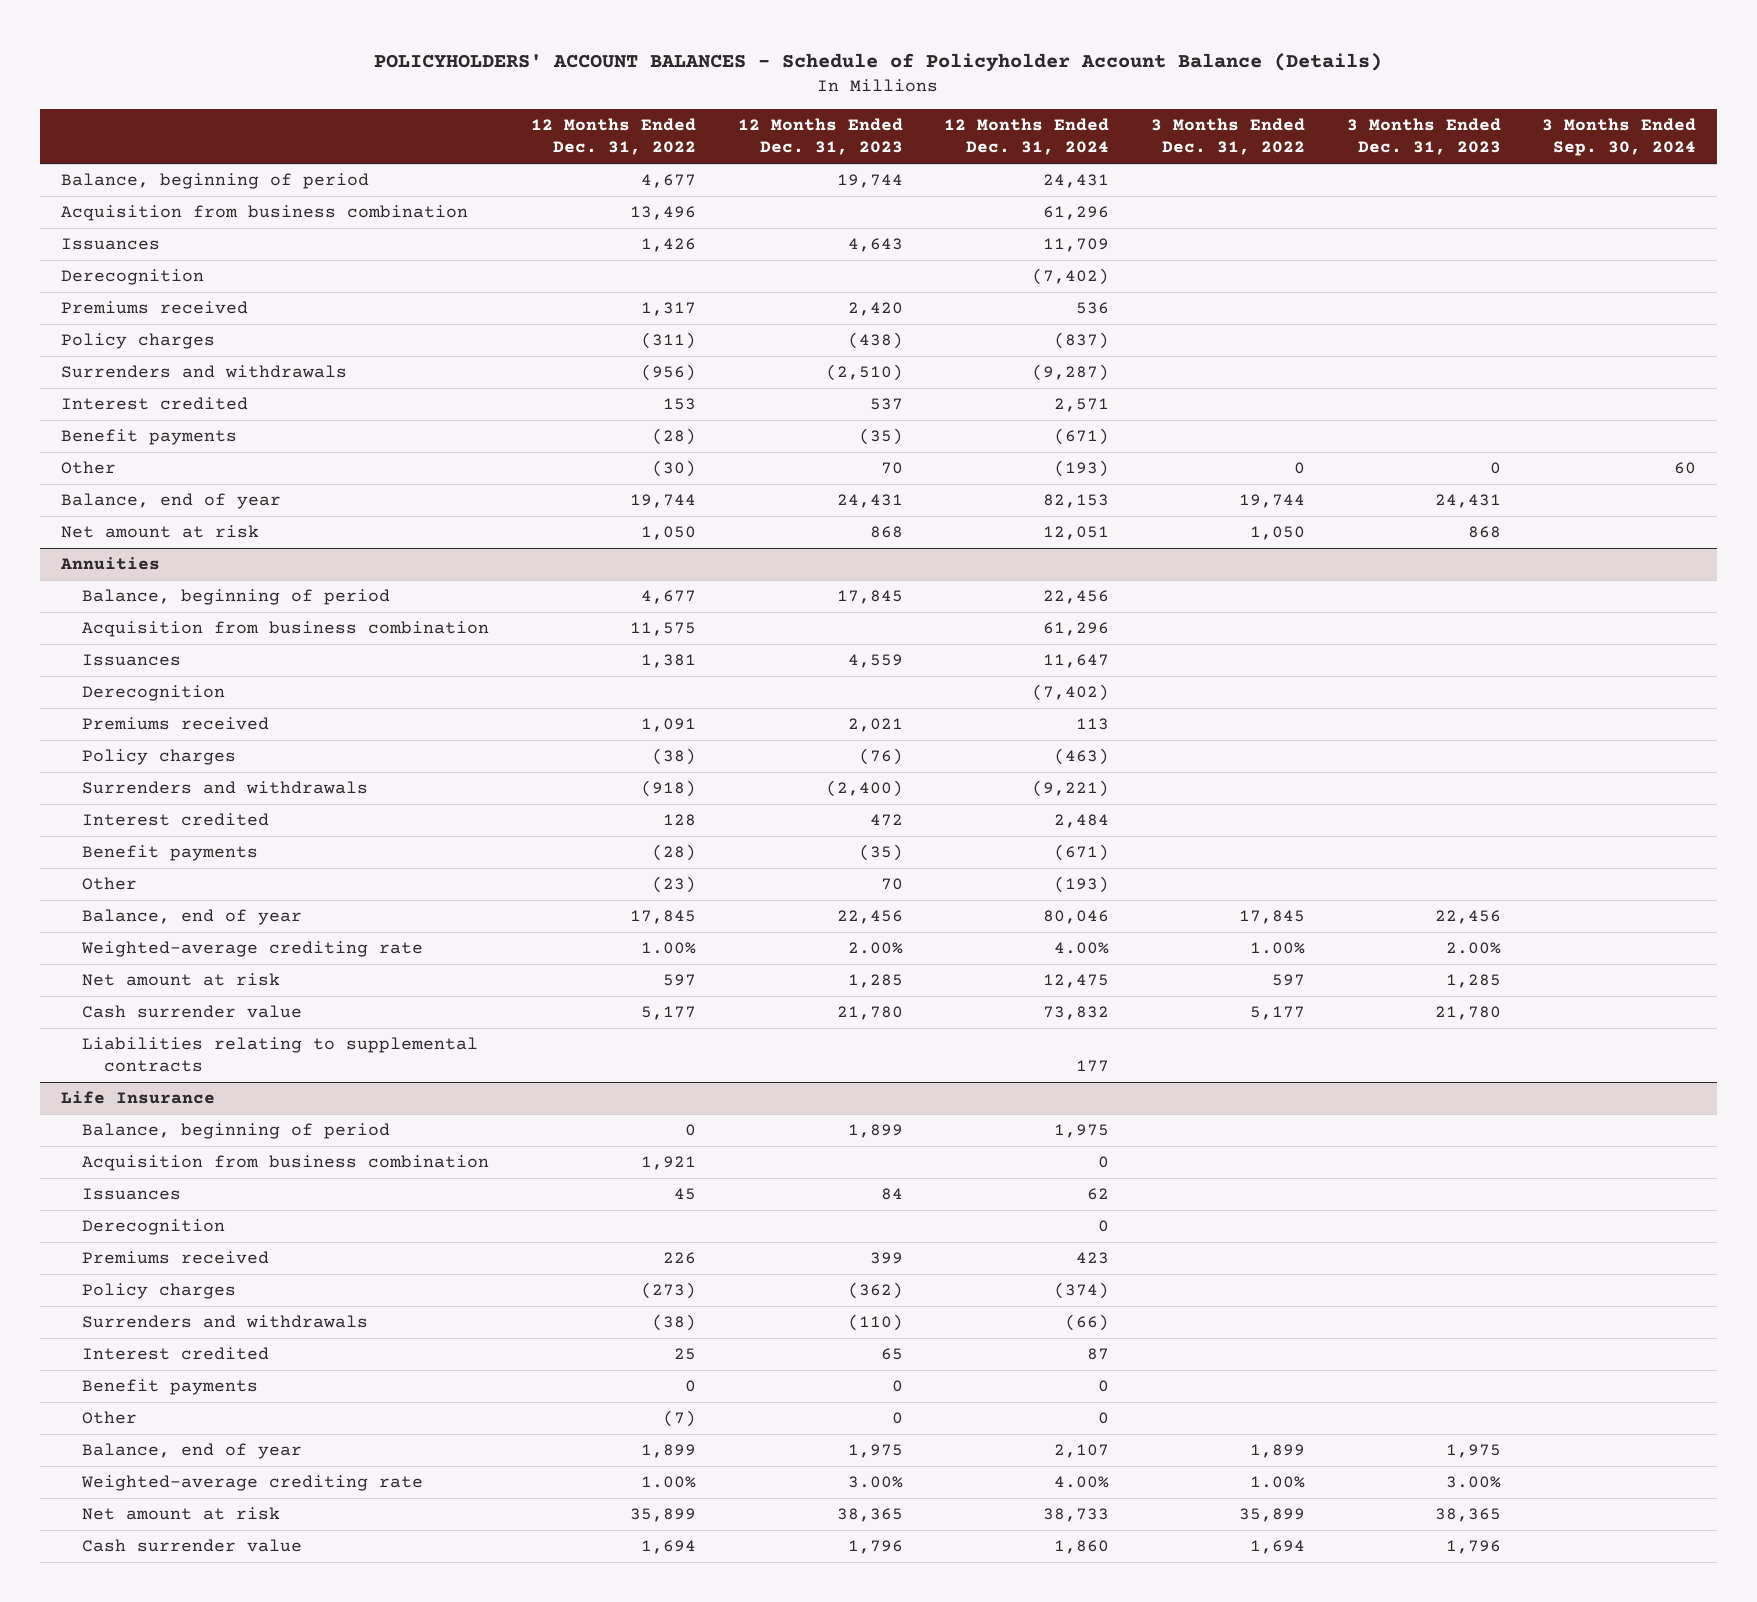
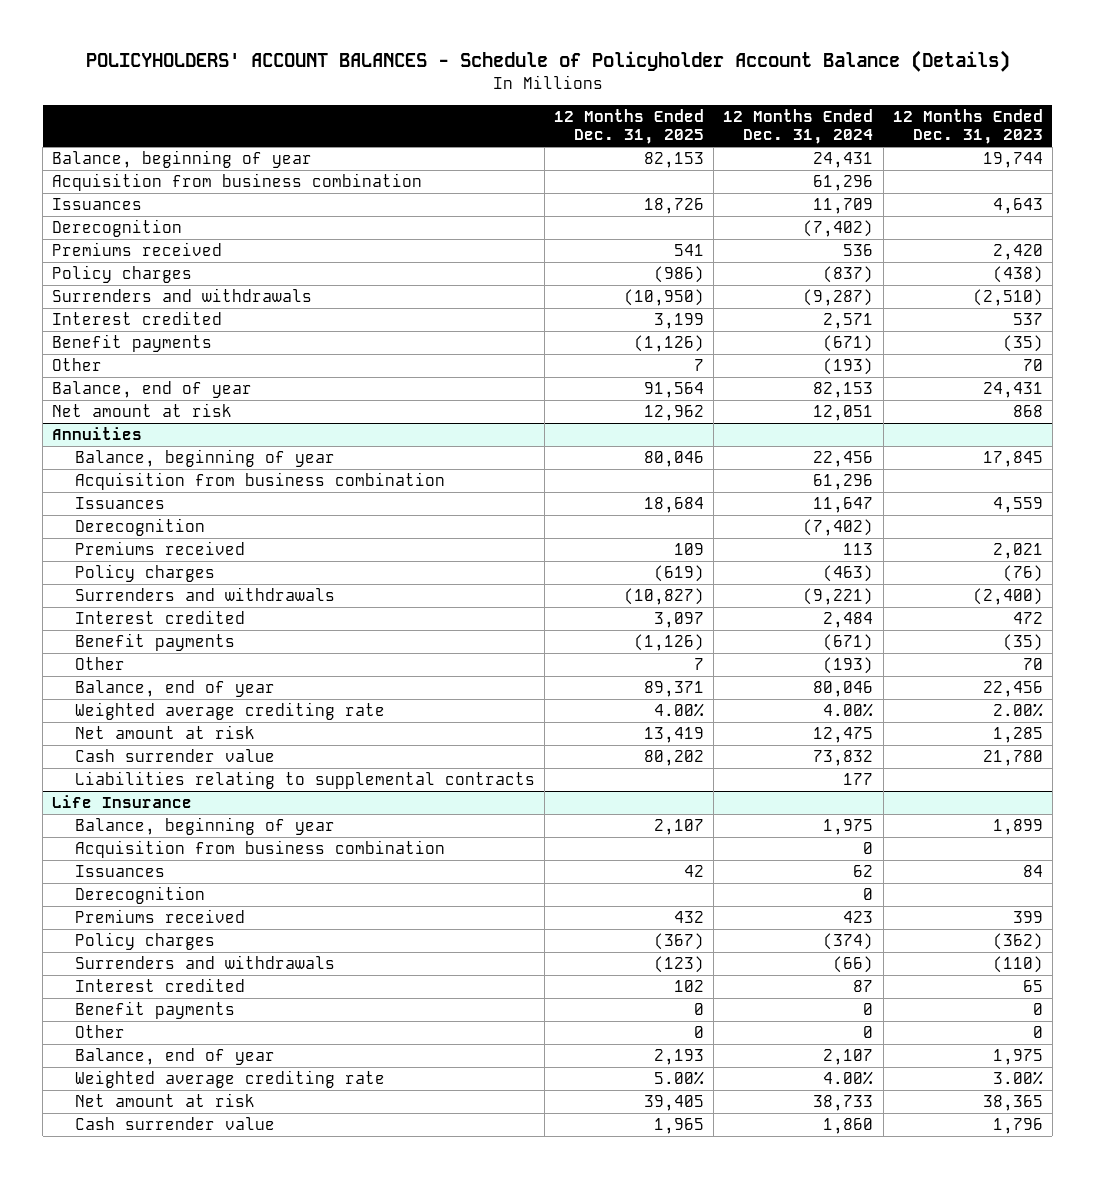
- | 12 Months Ended Dec. 31, 2022 | 12 Months Ended Dec. 31, 2023 | 12 Months Ended Dec. 31, 2024 | 3 Months Ended Dec. 31, 2022 | 3 Months Ended Dec. 31, 2023 | 3 Months Ended Sep. 30, 2024
+ | 12 Months Ended Dec. 31, 2025 | 12 Months Ended Dec. 31, 2024 | 12 Months Ended Dec. 31, 2023
- Balance, beginning of period | 4,677 | 19,744 | 24,431 | | |
+ Balance, beginning of year | 82,153 | 24,431 | 19,744
@ Annuities
- Balance, beginning of period | 4,677 | 17,845 | 22,456 | | |
+ Balance, beginning of year | 80,046 | 22,456 | 17,845
- Weighted-average crediting rate | 1.00% | 2.00% | 4.00% | 1.00% | 2.00% |
+ Weighted average crediting rate | 4.00% | 4.00% | 2.00%
@ Life Insurance
- Balance, beginning of period | 0 | 1,899 | 1,975 | | |
+ Balance, beginning of year | 2,107 | 1,975 | 1,899
- Weighted-average crediting rate | 1.00% | 3.00% | 4.00% | 1.00% | 3.00% |
+ Weighted average crediting rate | 5.00% | 4.00% | 3.00%

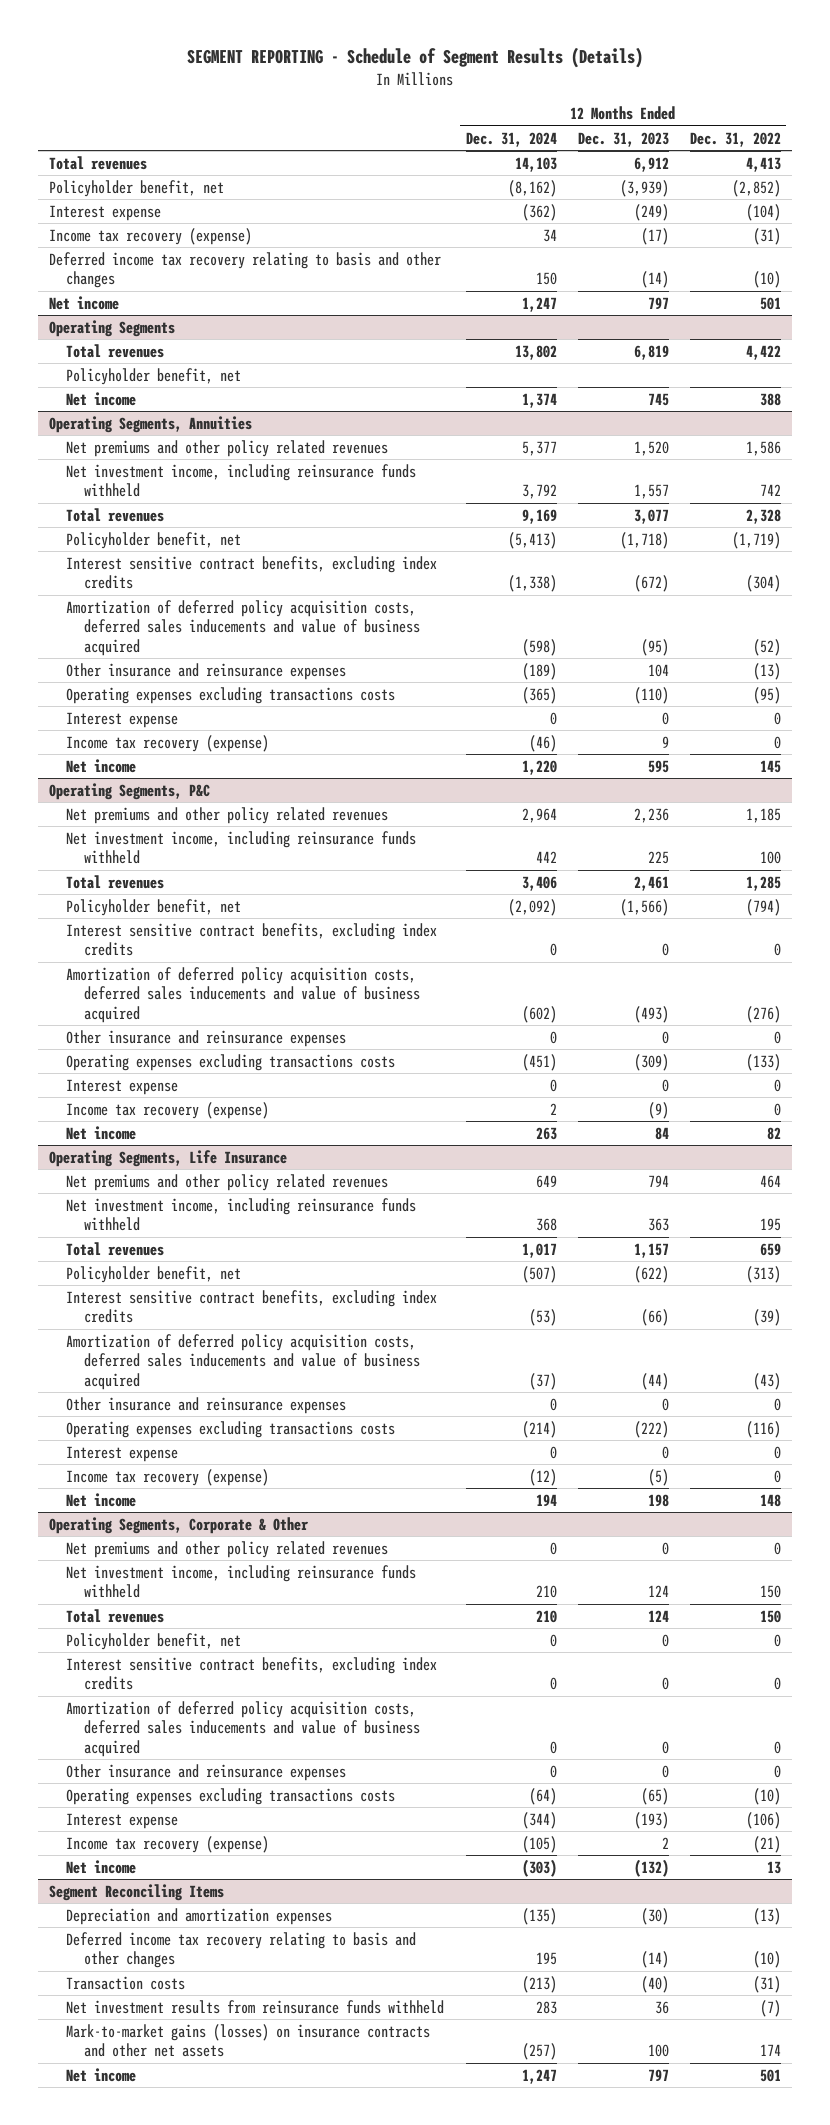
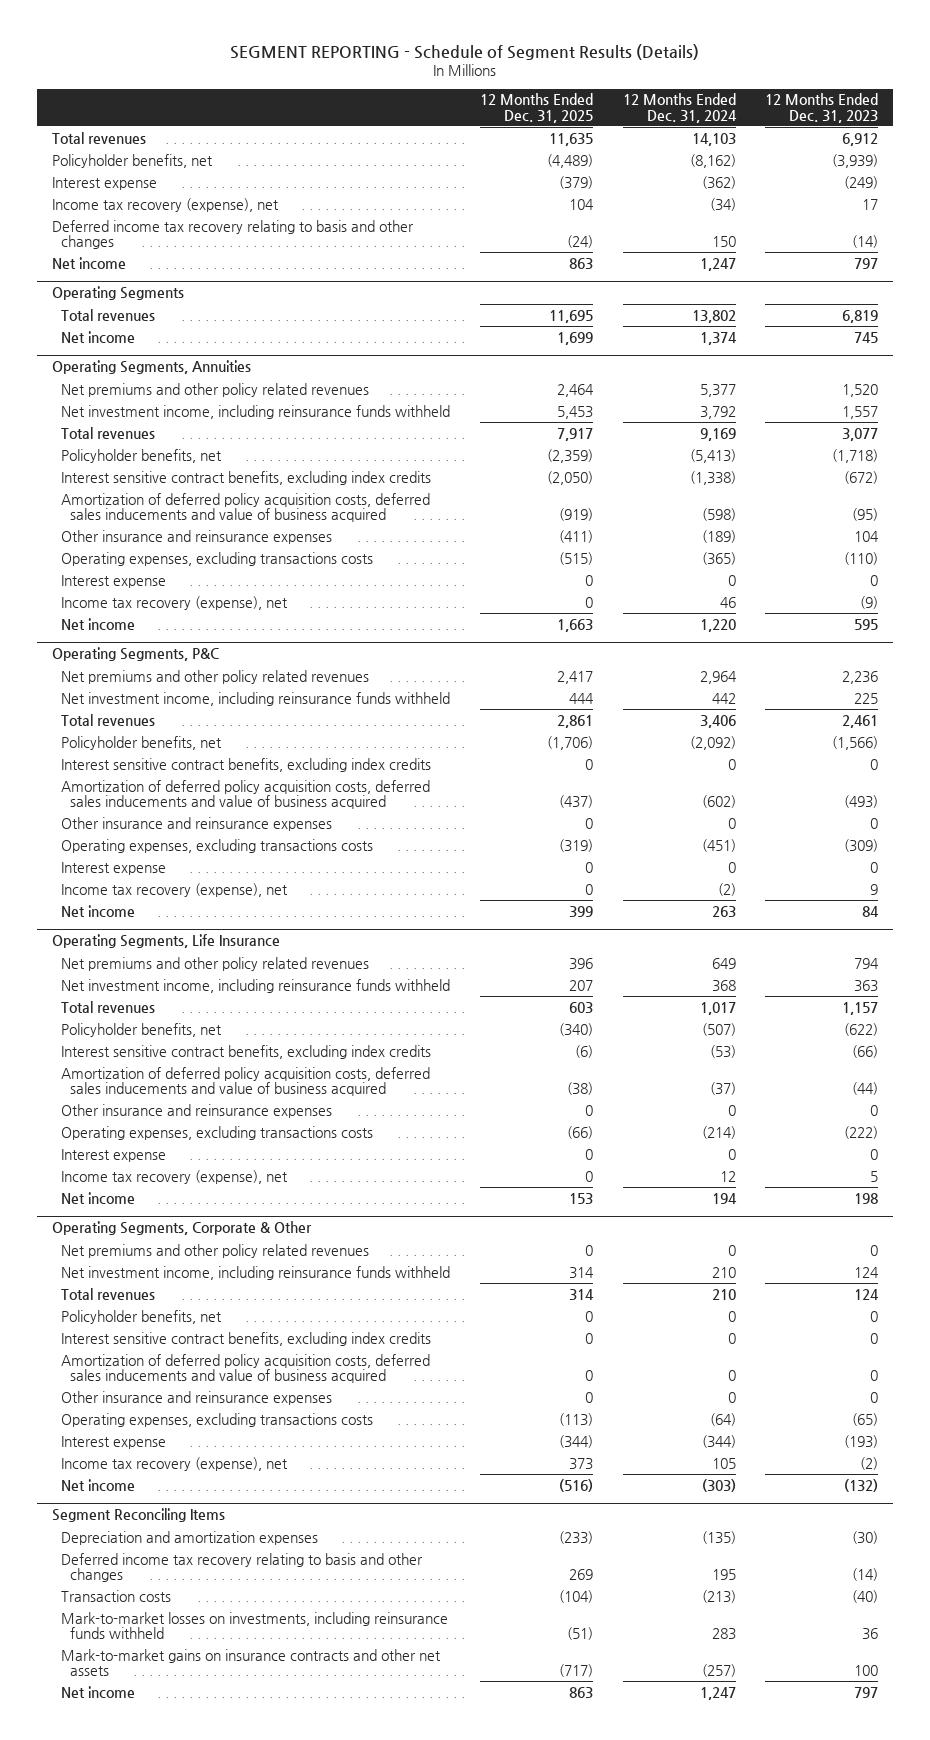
- | 12 Months Ended Dec. 31, 2024 | 12 Months Ended Dec. 31, 2023 | 12 Months Ended Dec. 31, 2022
+ | 12 Months Ended Dec. 31, 2025 | 12 Months Ended Dec. 31, 2024 | 12 Months Ended Dec. 31, 2023
- Policyholder benefit, net | (8,162) | (3,939) | (2,852)
+ Policyholder benefits, net | (4,489) | (8,162) | (3,939)
- Income tax recovery (expense) | 34 | (17) | (31)
+ Income tax recovery (expense), net | 104 | (34) | 17
@ Operating Segments
- Policyholder benefit, net
@ Operating Segments, Annuities
- Policyholder benefit, net | (5,413) | (1,718) | (1,719)
+ Policyholder benefits, net | (2,359) | (5,413) | (1,718)
- Operating expenses excluding transactions costs | (365) | (110) | (95)
+ Operating expenses, excluding transactions costs | (515) | (365) | (110)
- Income tax recovery (expense) | (46) | 9 | 0
+ Income tax recovery (expense), net | 0 | 46 | (9)
@ Operating Segments, P&C
- Policyholder benefit, net | (2,092) | (1,566) | (794)
+ Policyholder benefits, net | (1,706) | (2,092) | (1,566)
- Operating expenses excluding transactions costs | (451) | (309) | (133)
+ Operating expenses, excluding transactions costs | (319) | (451) | (309)
- Income tax recovery (expense) | 2 | (9) | 0
+ Income tax recovery (expense), net | 0 | (2) | 9
@ Operating Segments, Life Insurance
- Policyholder benefit, net | (507) | (622) | (313)
+ Policyholder benefits, net | (340) | (507) | (622)
- Operating expenses excluding transactions costs | (214) | (222) | (116)
+ Operating expenses, excluding transactions costs | (66) | (214) | (222)
- Income tax recovery (expense) | (12) | (5) | 0
+ Income tax recovery (expense), net | 0 | 12 | 5
@ Operating Segments, Corporate & Other
- Policyholder benefit, net | 0 | 0 | 0
+ Policyholder benefits, net | 0 | 0 | 0
- Operating expenses excluding transactions costs | (64) | (65) | (10)
+ Operating expenses, excluding transactions costs | (113) | (64) | (65)
- Income tax recovery (expense) | (105) | 2 | (21)
+ Income tax recovery (expense), net | 373 | 105 | (2)
@ Segment Reconciling Items
- Net investment results from reinsurance funds withheld | 283 | 36 | (7)
- Mark-to-market gains (losses) on insurance contracts and other net assets | (257) | 100 | 174
+ Mark-to-market losses on investments, including reinsurance funds withheld | (51) | 283 | 36
+ Mark-to-market gains on insurance contracts and other net assets | (717) | (257) | 100

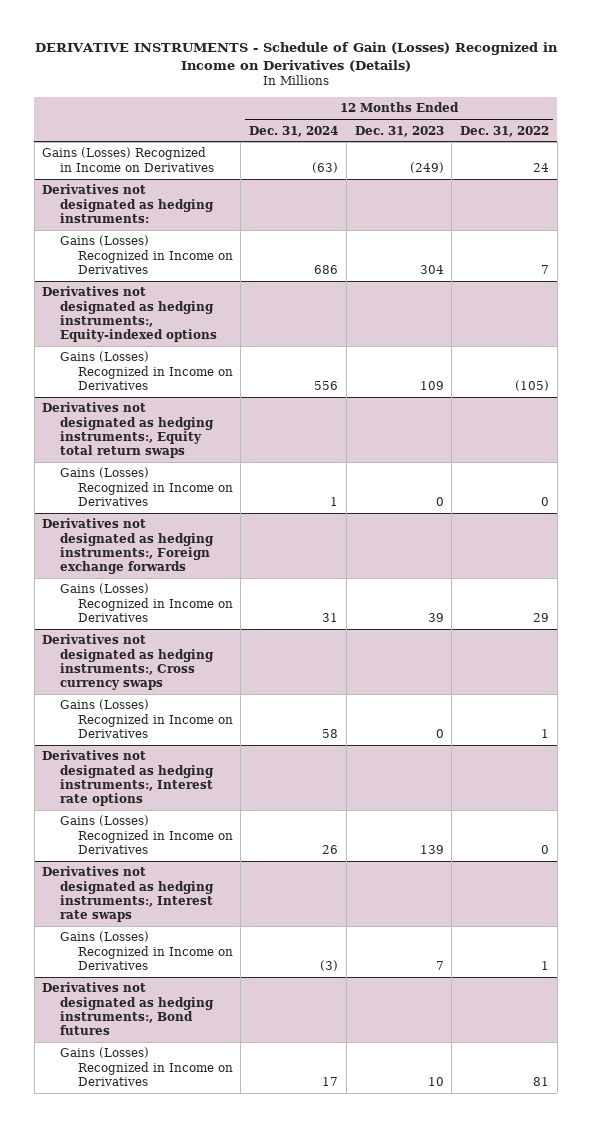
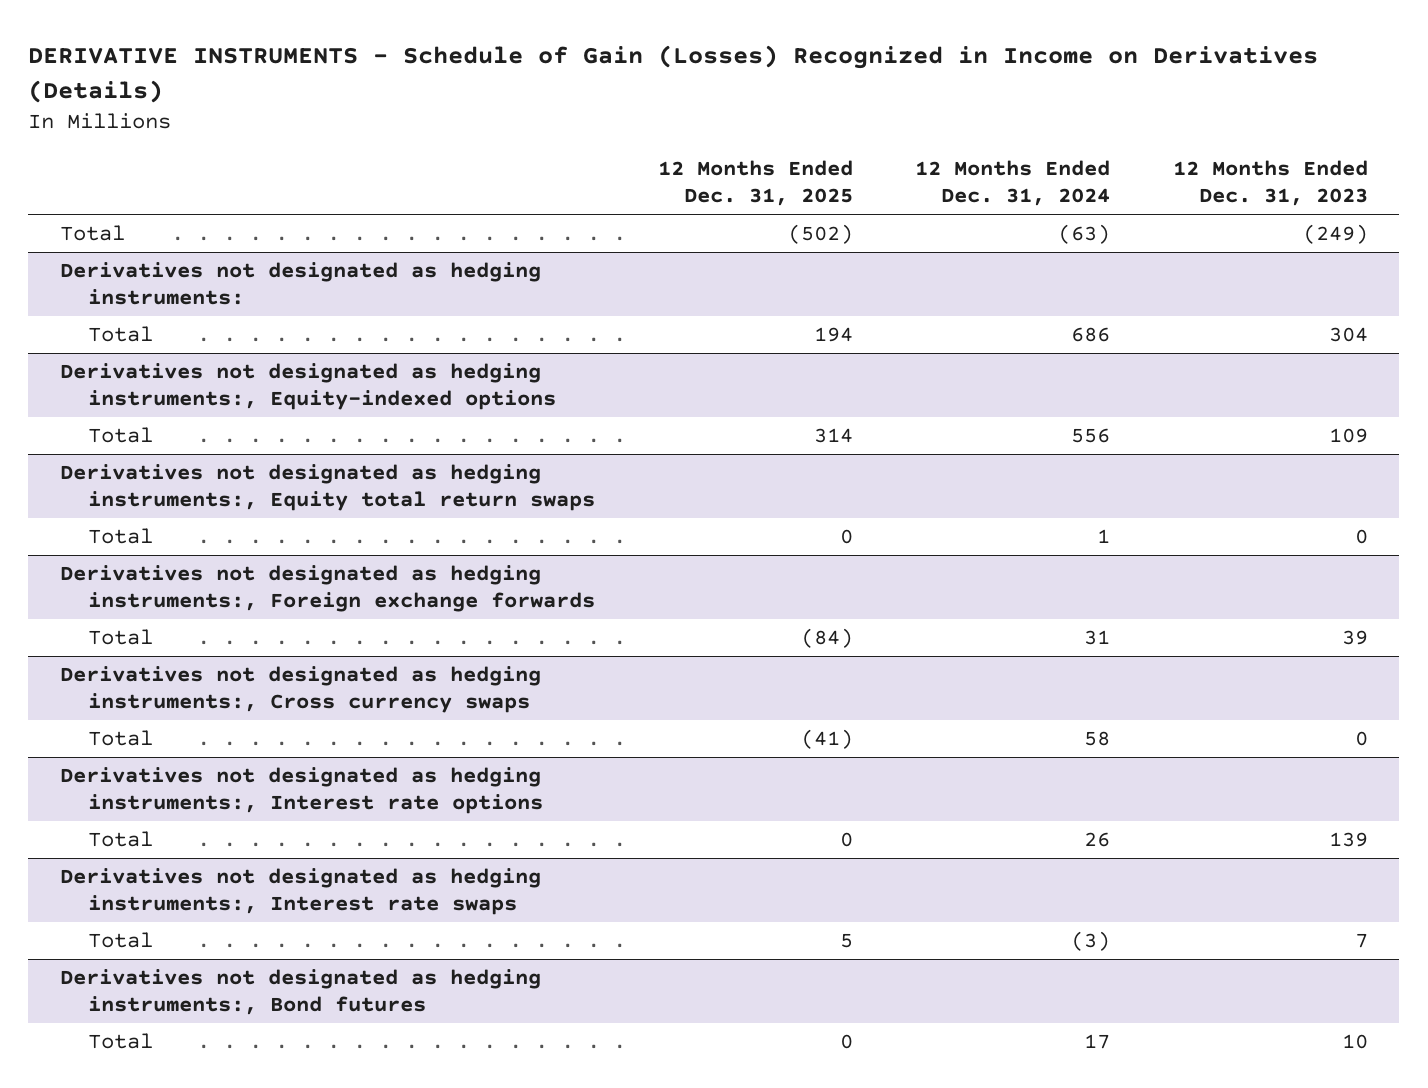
- | 12 Months Ended Dec. 31, 2024 | 12 Months Ended Dec. 31, 2023 | 12 Months Ended Dec. 31, 2022
+ | 12 Months Ended Dec. 31, 2025 | 12 Months Ended Dec. 31, 2024 | 12 Months Ended Dec. 31, 2023
- Gains (Losses) Recognized in Income on Derivatives | (63) | (249) | 24
+ Total | (502) | (63) | (249)
@ Derivatives not designated as hedging instruments:
- Gains (Losses) Recognized in Income on Derivatives | 686 | 304 | 7
+ Total | 194 | 686 | 304
@ Derivatives not designated as hedging instruments:, Equity-indexed options
- Gains (Losses) Recognized in Income on Derivatives | 556 | 109 | (105)
+ Total | 314 | 556 | 109
@ Derivatives not designated as hedging instruments:, Equity total return swaps
- Gains (Losses) Recognized in Income on Derivatives | 1 | 0 | 0
+ Total | 0 | 1 | 0
@ Derivatives not designated as hedging instruments:, Foreign exchange forwards
- Gains (Losses) Recognized in Income on Derivatives | 31 | 39 | 29
+ Total | (84) | 31 | 39
@ Derivatives not designated as hedging instruments:, Cross currency swaps
- Gains (Losses) Recognized in Income on Derivatives | 58 | 0 | 1
+ Total | (41) | 58 | 0
@ Derivatives not designated as hedging instruments:, Interest rate options
- Gains (Losses) Recognized in Income on Derivatives | 26 | 139 | 0
+ Total | 0 | 26 | 139
@ Derivatives not designated as hedging instruments:, Interest rate swaps
- Gains (Losses) Recognized in Income on Derivatives | (3) | 7 | 1
+ Total | 5 | (3) | 7
@ Derivatives not designated as hedging instruments:, Bond futures
- Gains (Losses) Recognized in Income on Derivatives | 17 | 10 | 81
+ Total | 0 | 17 | 10

